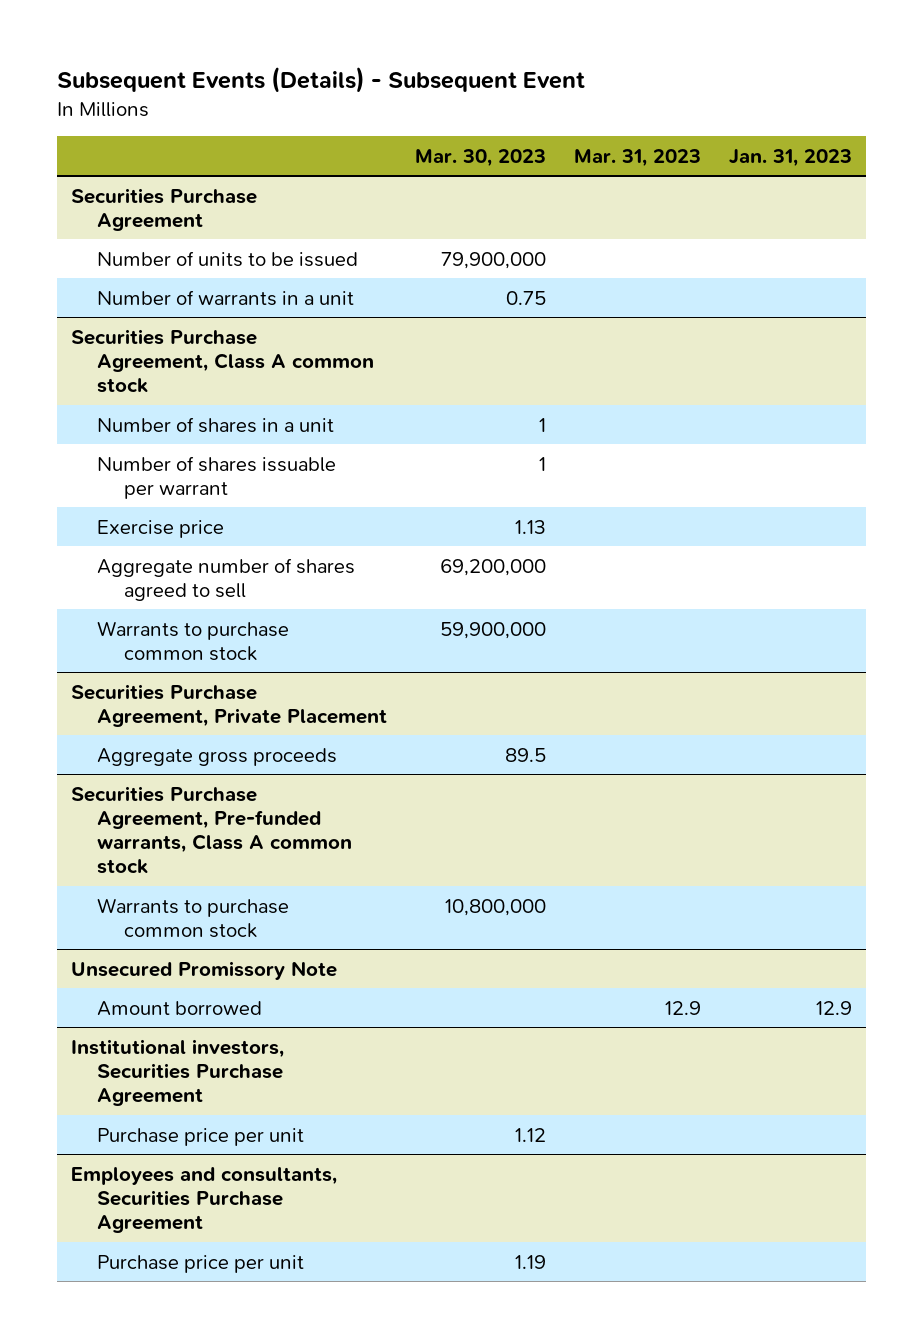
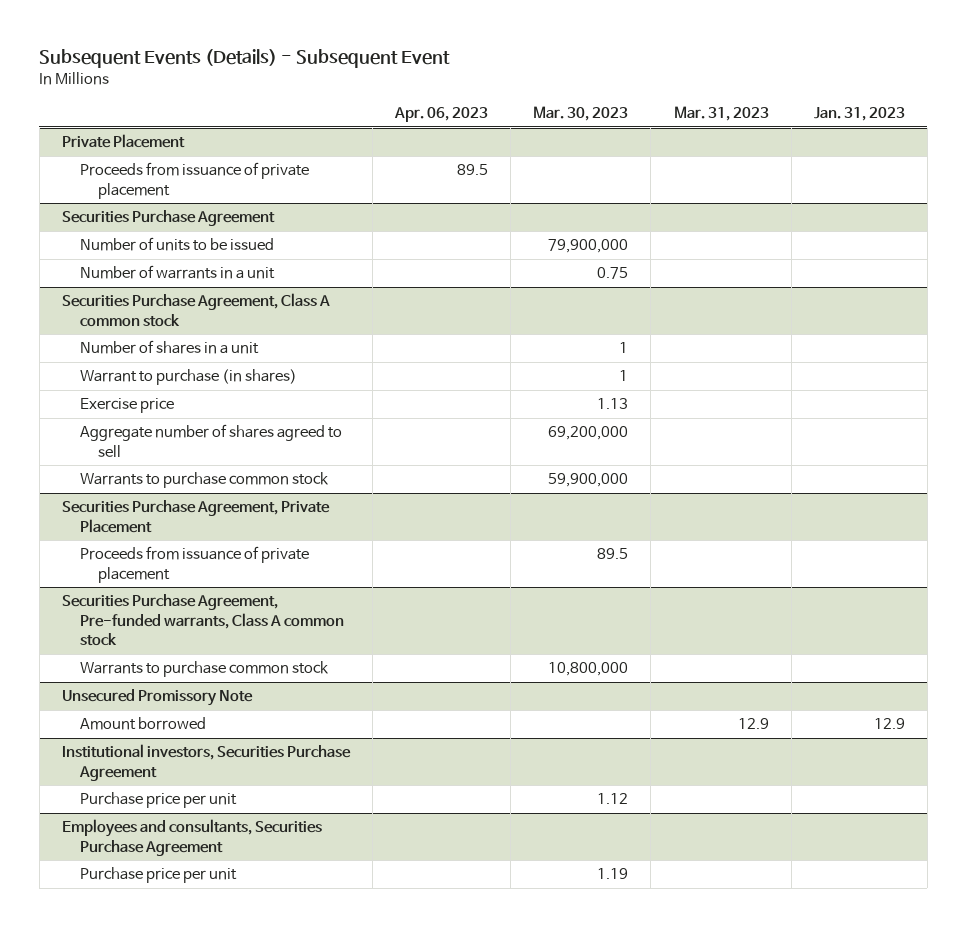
- | Mar. 30, 2023 | Mar. 31, 2023 | Jan. 31, 2023
+ | Apr. 06, 2023 | Mar. 30, 2023 | Mar. 31, 2023 | Jan. 31, 2023
+ Private Placement
+ Proceeds from issuance of private placement | 89.5 | | |
@ Securities Purchase Agreement, Class A common stock
- Number of shares issuable per warrant | 1 | |
+ Warrant to purchase (in shares) | | 1 | |
@ Securities Purchase Agreement, Private Placement
- Aggregate gross proceeds | 89.5 | |
+ Proceeds from issuance of private placement | | 89.5 | |

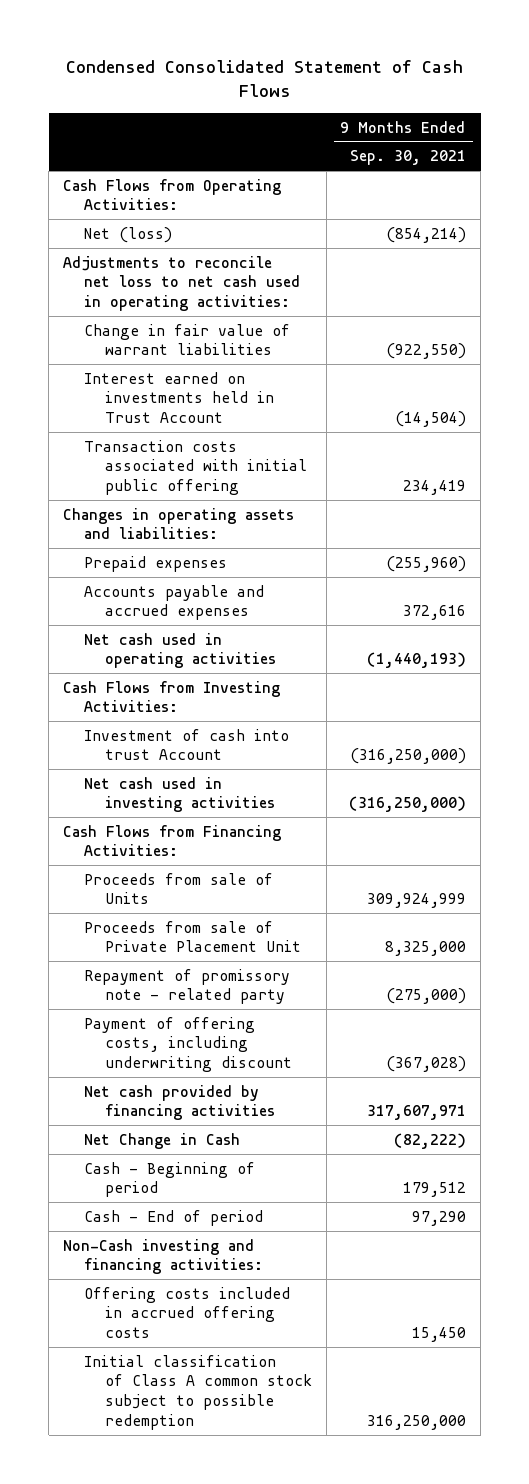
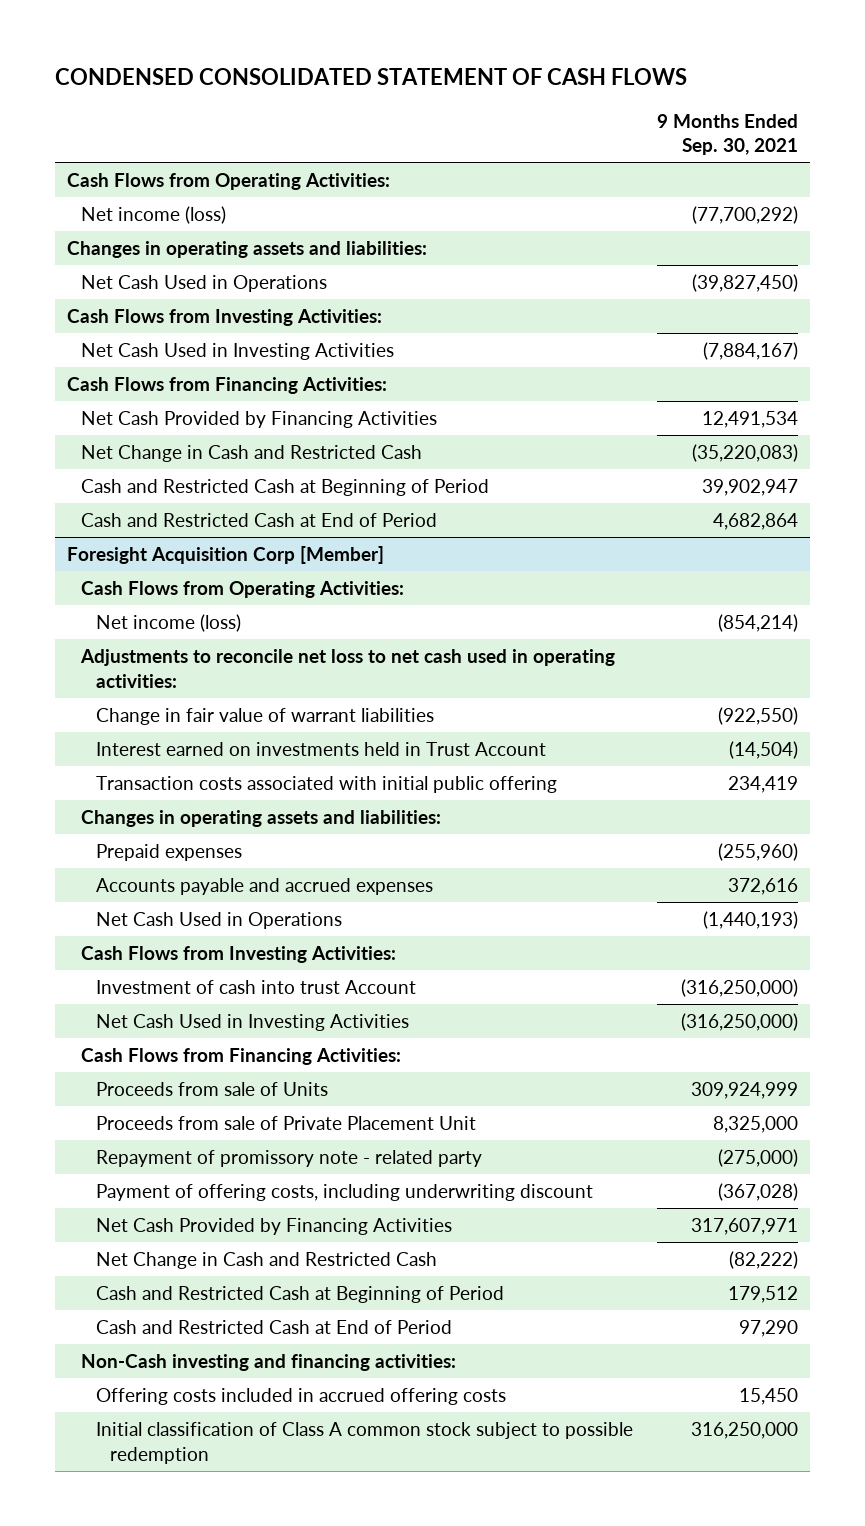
- Condensed Consolidated Statement of Cash Flows
+ CONDENSED CONSOLIDATED STATEMENT OF CASH FLOWS
- Net (loss) | (854,214)
+ Net income (loss) | (77,700,292)
+ Changes in operating assets and liabilities:
+ Net Cash Used in Operations | (39,827,450)
+ Cash Flows from Investing Activities:
+ Net Cash Used in Investing Activities | (7,884,167)
+ Cash Flows from Financing Activities:
+ Net Cash Provided by Financing Activities | 12,491,534
+ Net Change in Cash and Restricted Cash | (35,220,083)
+ Cash and Restricted Cash at Beginning of Period | 39,902,947
+ Cash and Restricted Cash at End of Period | 4,682,864
+ Foresight Acquisition Corp [Member]
+ Cash Flows from Operating Activities:
+ Net income (loss) | (854,214)
- Net cash used in operating activities | (1,440,193)
+ Net Cash Used in Operations | (1,440,193)
- Net cash used in investing activities | (316,250,000)
+ Net Cash Used in Investing Activities | (316,250,000)
- Net cash provided by financing activities | 317,607,971
- Net Change in Cash | (82,222)
- Cash - Beginning of period | 179,512
- Cash - End of period | 97,290
+ Net Cash Provided by Financing Activities | 317,607,971
+ Net Change in Cash and Restricted Cash | (82,222)
+ Cash and Restricted Cash at Beginning of Period | 179,512
+ Cash and Restricted Cash at End of Period | 97,290

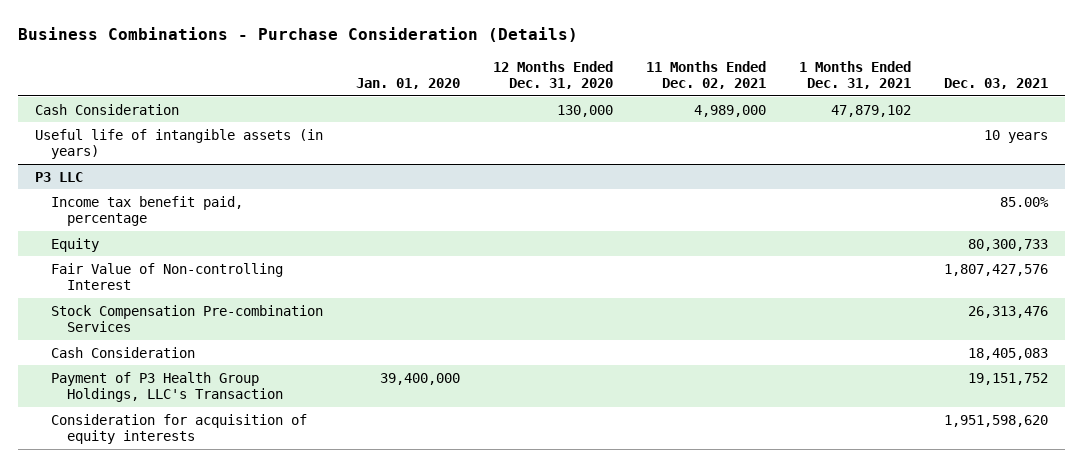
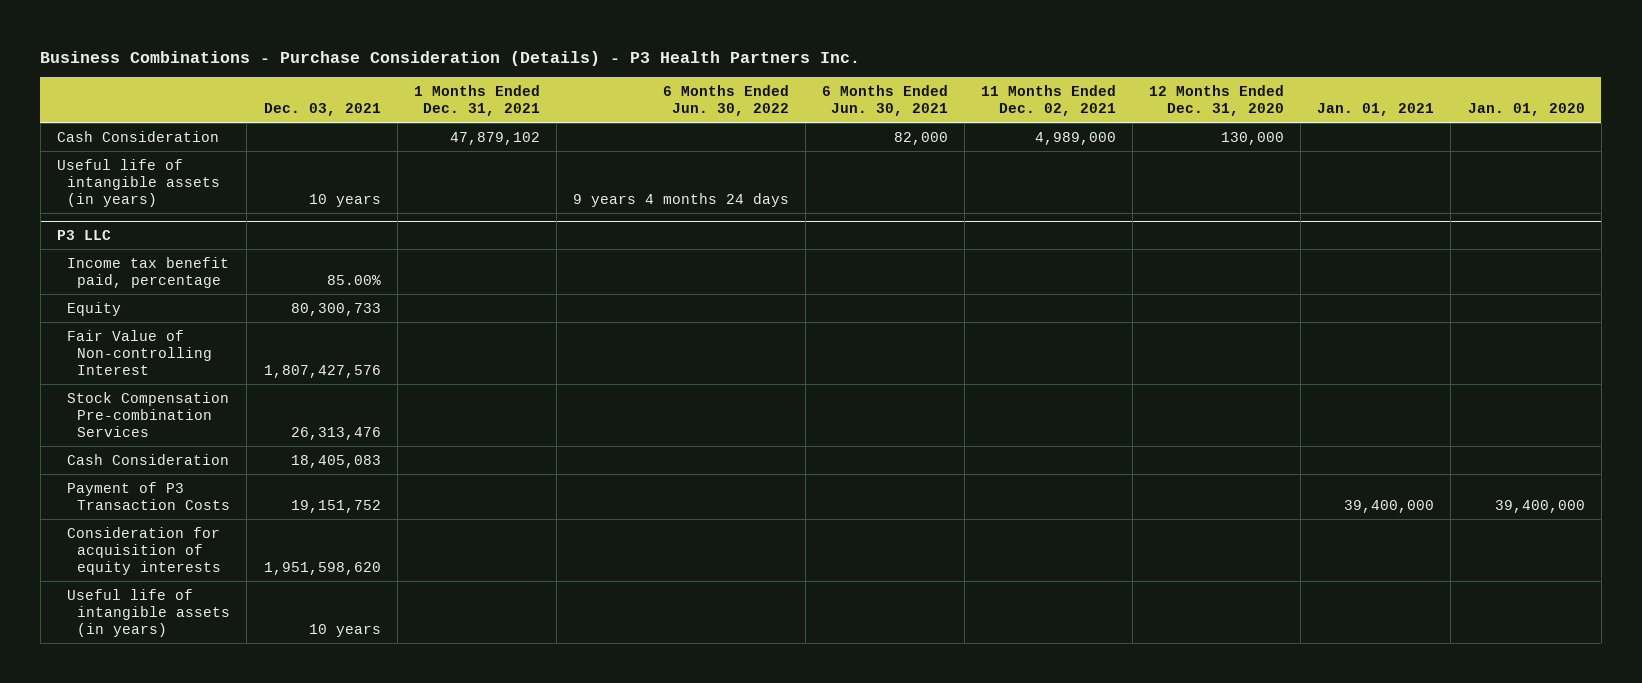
- Business Combinations - Purchase Consideration (Details)
+ Business Combinations - Purchase Consideration (Details) - P3 Health Partners Inc.
- | Jan. 01, 2020 | 12 Months Ended Dec. 31, 2020 | 11 Months Ended Dec. 02, 2021 | 1 Months Ended Dec. 31, 2021 | Dec. 03, 2021
+ | Dec. 03, 2021 | 1 Months Ended Dec. 31, 2021 | 6 Months Ended Jun. 30, 2022 | 6 Months Ended Jun. 30, 2021 | 11 Months Ended Dec. 02, 2021 | 12 Months Ended Dec. 31, 2020 | Jan. 01, 2021 | Jan. 01, 2020
@ P3 LLC
- Payment of P3 Health Group Holdings, LLC's Transaction | 39,400,000 | | | | 19,151,752
+ Payment of P3 Transaction Costs | 19,151,752 | | | | | | 39,400,000 | 39,400,000
+ Useful life of intangible assets (in years) | 10 years | | | | | | |

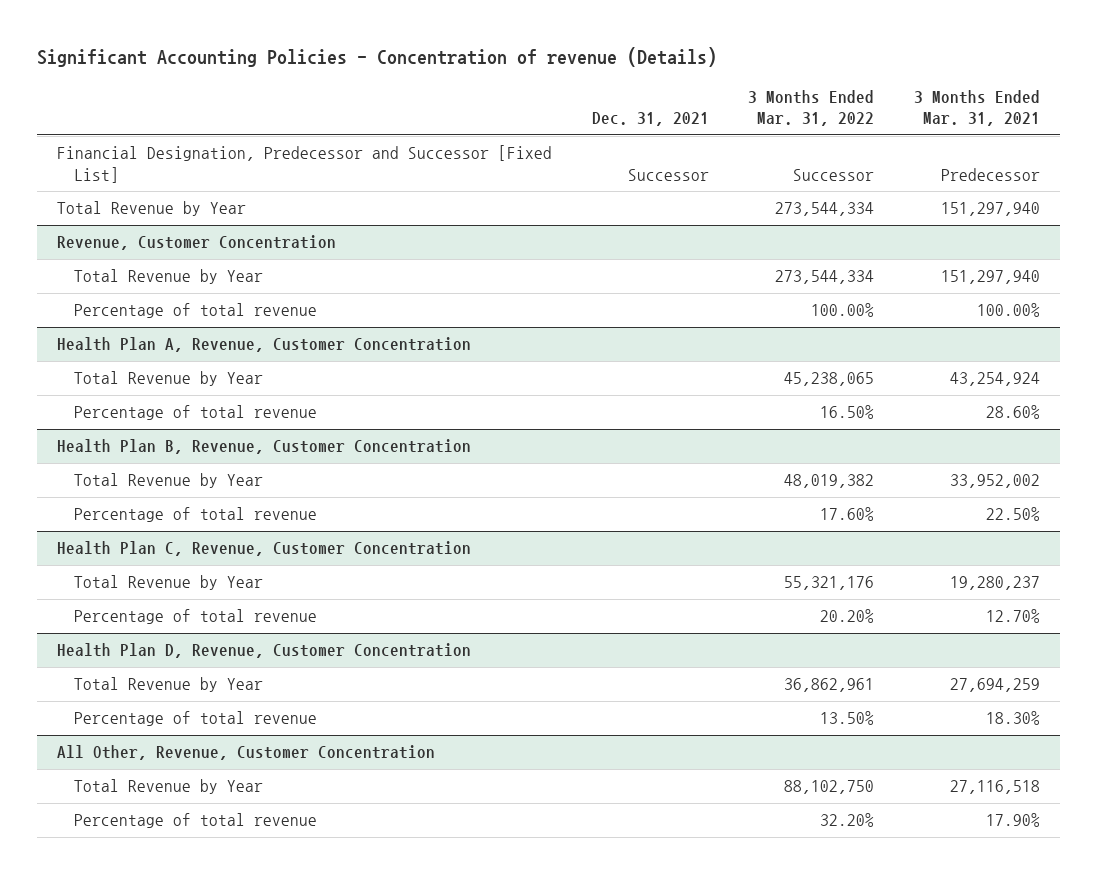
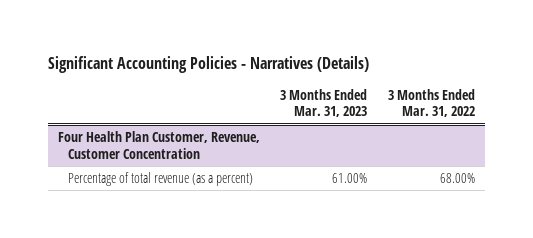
- Significant Accounting Policies - Concentration of revenue (Details)
+ Significant Accounting Policies - Narratives (Details)
- | Dec. 31, 2021 | 3 Months Ended Mar. 31, 2022 | 3 Months Ended Mar. 31, 2021
+ | 3 Months Ended Mar. 31, 2023 | 3 Months Ended Mar. 31, 2022
- Financial Designation, Predecessor and Successor [Fixed List] | Successor | Successor | Predecessor
- Total Revenue by Year | | 273,544,334 | 151,297,940
- Revenue, Customer Concentration
- Total Revenue by Year | | 273,544,334 | 151,297,940
- Percentage of total revenue | | 100.00% | 100.00%
- Health Plan A, Revenue, Customer Concentration
- Total Revenue by Year | | 45,238,065 | 43,254,924
- Percentage of total revenue | | 16.50% | 28.60%
- Health Plan B, Revenue, Customer Concentration
- Total Revenue by Year | | 48,019,382 | 33,952,002
- Percentage of total revenue | | 17.60% | 22.50%
- Health Plan C, Revenue, Customer Concentration
- Total Revenue by Year | | 55,321,176 | 19,280,237
- Percentage of total revenue | | 20.20% | 12.70%
- Health Plan D, Revenue, Customer Concentration
- Total Revenue by Year | | 36,862,961 | 27,694,259
- Percentage of total revenue | | 13.50% | 18.30%
- All Other, Revenue, Customer Concentration
- Total Revenue by Year | | 88,102,750 | 27,116,518
- Percentage of total revenue | | 32.20% | 17.90%
+ Four Health Plan Customer, Revenue, Customer Concentration
+ Percentage of total revenue (as a percent) | 61.00% | 68.00%

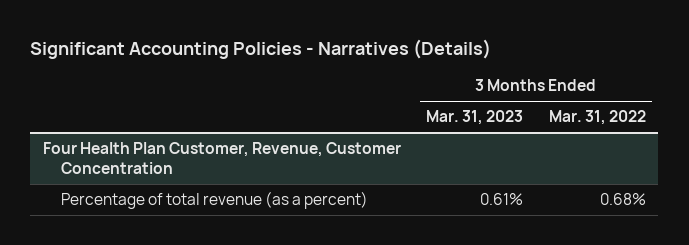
@ Four Health Plan Customer, Revenue, Customer Concentration
- Percentage of total revenue (as a percent) | 61.00% | 68.00%
+ Percentage of total revenue (as a percent) | 0.61% | 0.68%

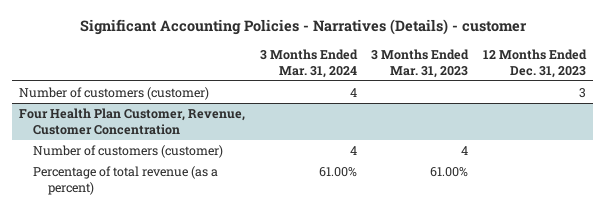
- Significant Accounting Policies - Narratives (Details)
+ Significant Accounting Policies - Narratives (Details) - customer
- | 3 Months Ended Mar. 31, 2023 | 3 Months Ended Mar. 31, 2022
+ | 3 Months Ended Mar. 31, 2024 | 3 Months Ended Mar. 31, 2023 | 12 Months Ended Dec. 31, 2023
+ Number of customers (customer) | 4 | | 3
@ Four Health Plan Customer, Revenue, Customer Concentration
- Percentage of total revenue (as a percent) | 0.61% | 0.68%
+ Number of customers (customer) | 4 | 4 |
+ Percentage of total revenue (as a percent) | 61.00% | 61.00% |

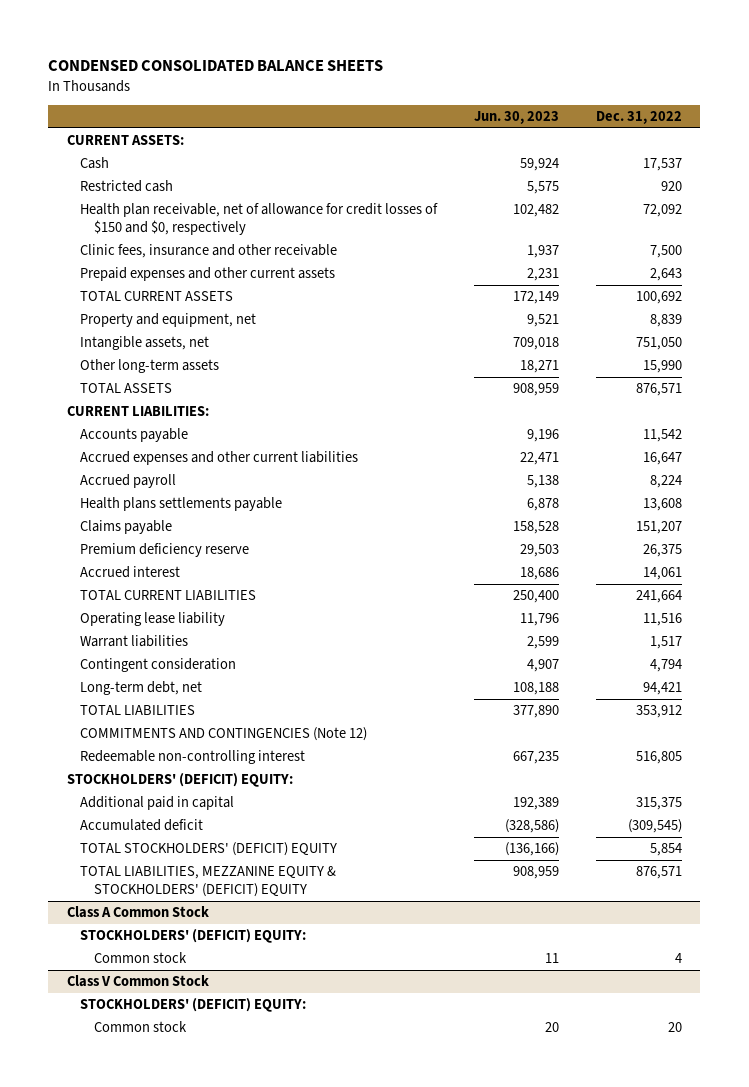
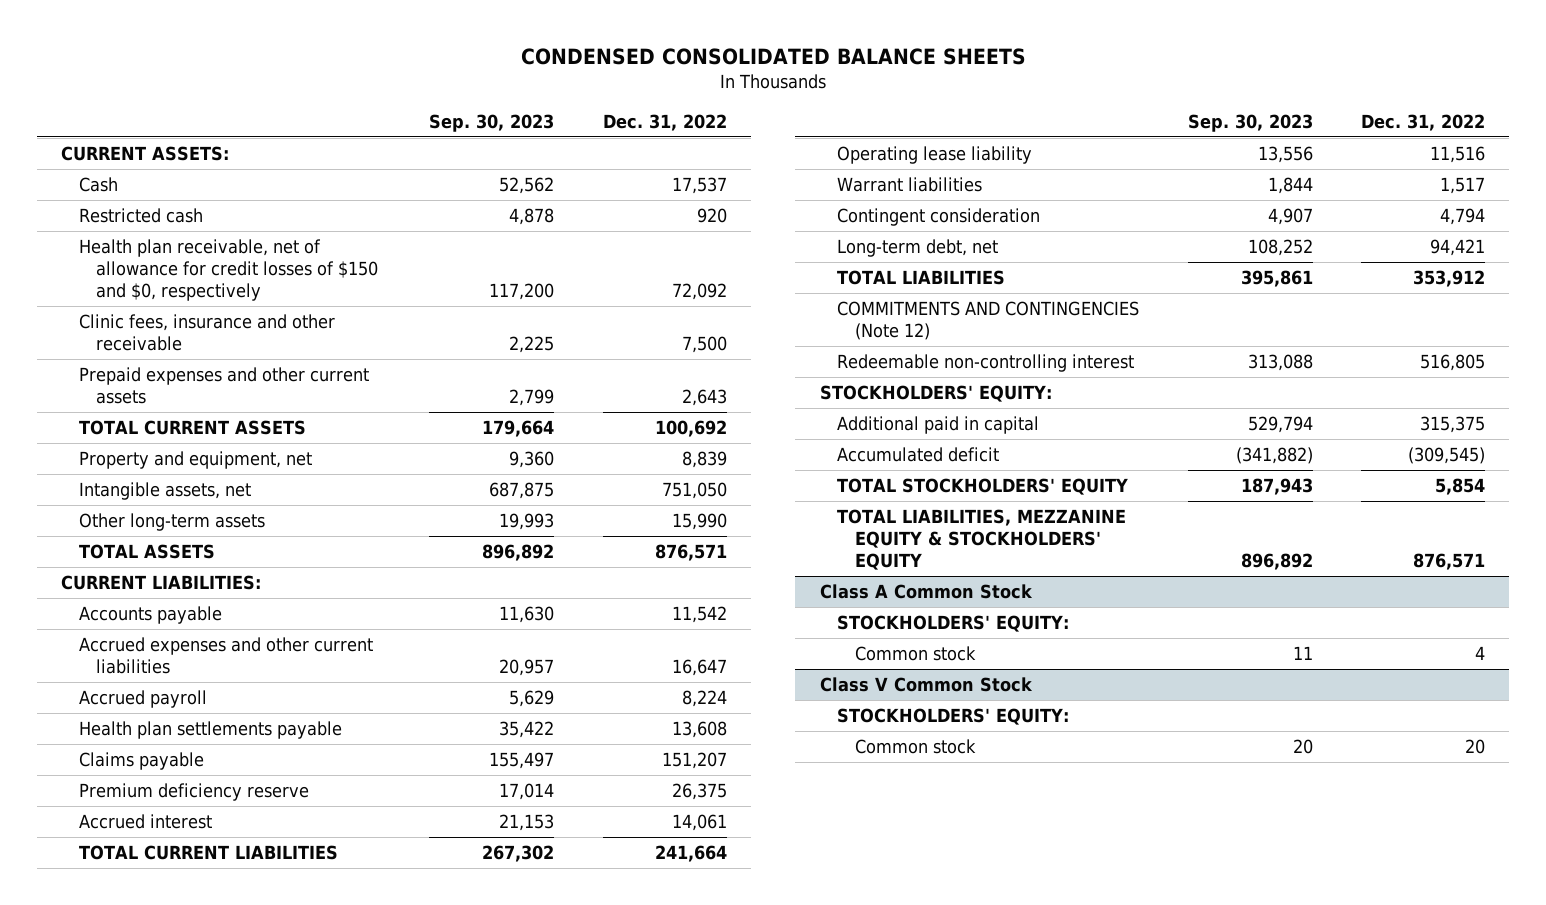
- | Jun. 30, 2023 | Dec. 31, 2022
+ | Sep. 30, 2023 | Dec. 31, 2022
- Health plans settlements payable | 6,878 | 13,608
+ Health plan settlements payable | 35,422 | 13,608
- STOCKHOLDERS' (DEFICIT) EQUITY:
+ STOCKHOLDERS' EQUITY:
- TOTAL STOCKHOLDERS' (DEFICIT) EQUITY | (136,166) | 5,854
- TOTAL LIABILITIES, MEZZANINE EQUITY & STOCKHOLDERS' (DEFICIT) EQUITY | 908,959 | 876,571
+ TOTAL STOCKHOLDERS' EQUITY | 187,943 | 5,854
+ TOTAL LIABILITIES, MEZZANINE EQUITY & STOCKHOLDERS' EQUITY | 896,892 | 876,571
@ Class A Common Stock
- STOCKHOLDERS' (DEFICIT) EQUITY:
+ STOCKHOLDERS' EQUITY:
@ Class V Common Stock
- STOCKHOLDERS' (DEFICIT) EQUITY:
+ STOCKHOLDERS' EQUITY:

